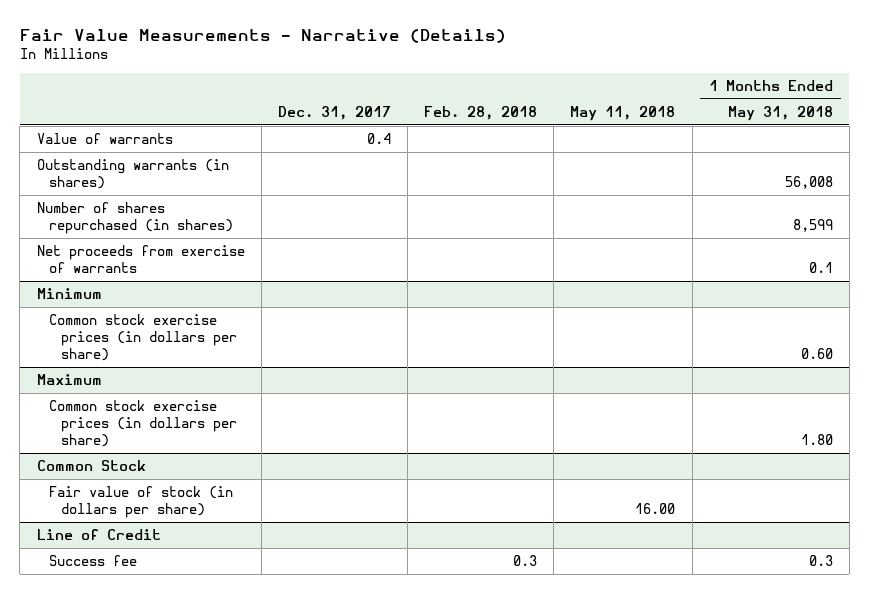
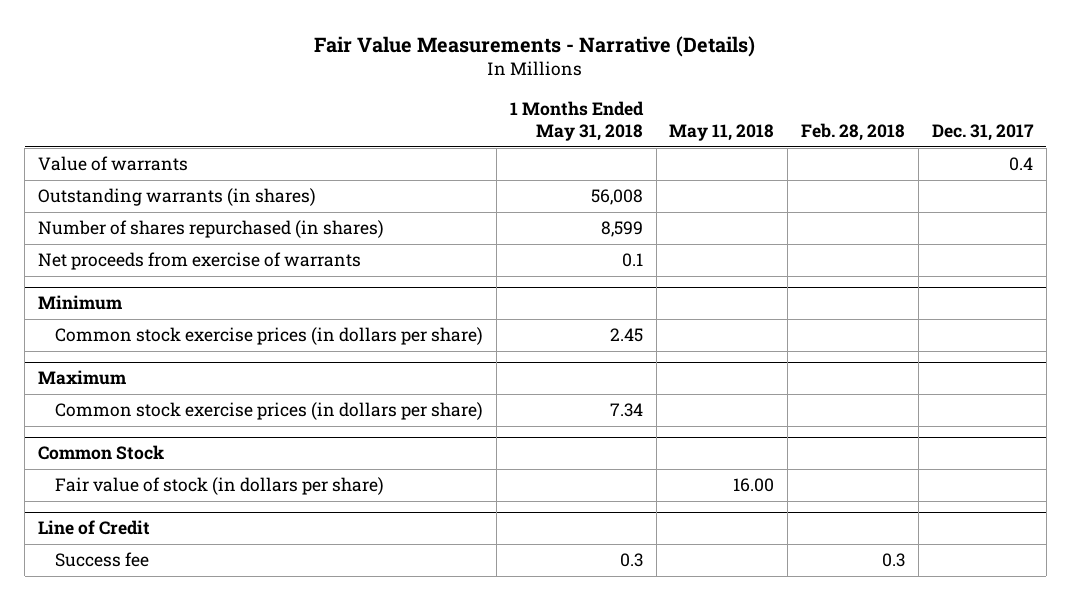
- | Dec. 31, 2017 | Feb. 28, 2018 | May 11, 2018 | 1 Months Ended May 31, 2018
+ | 1 Months Ended May 31, 2018 | May 11, 2018 | Feb. 28, 2018 | Dec. 31, 2017
@ Minimum
- Common stock exercise prices (in dollars per share) | | | | 0.60
+ Common stock exercise prices (in dollars per share) | 2.45 | | |
@ Maximum
- Common stock exercise prices (in dollars per share) | | | | 1.80
+ Common stock exercise prices (in dollars per share) | 7.34 | | |

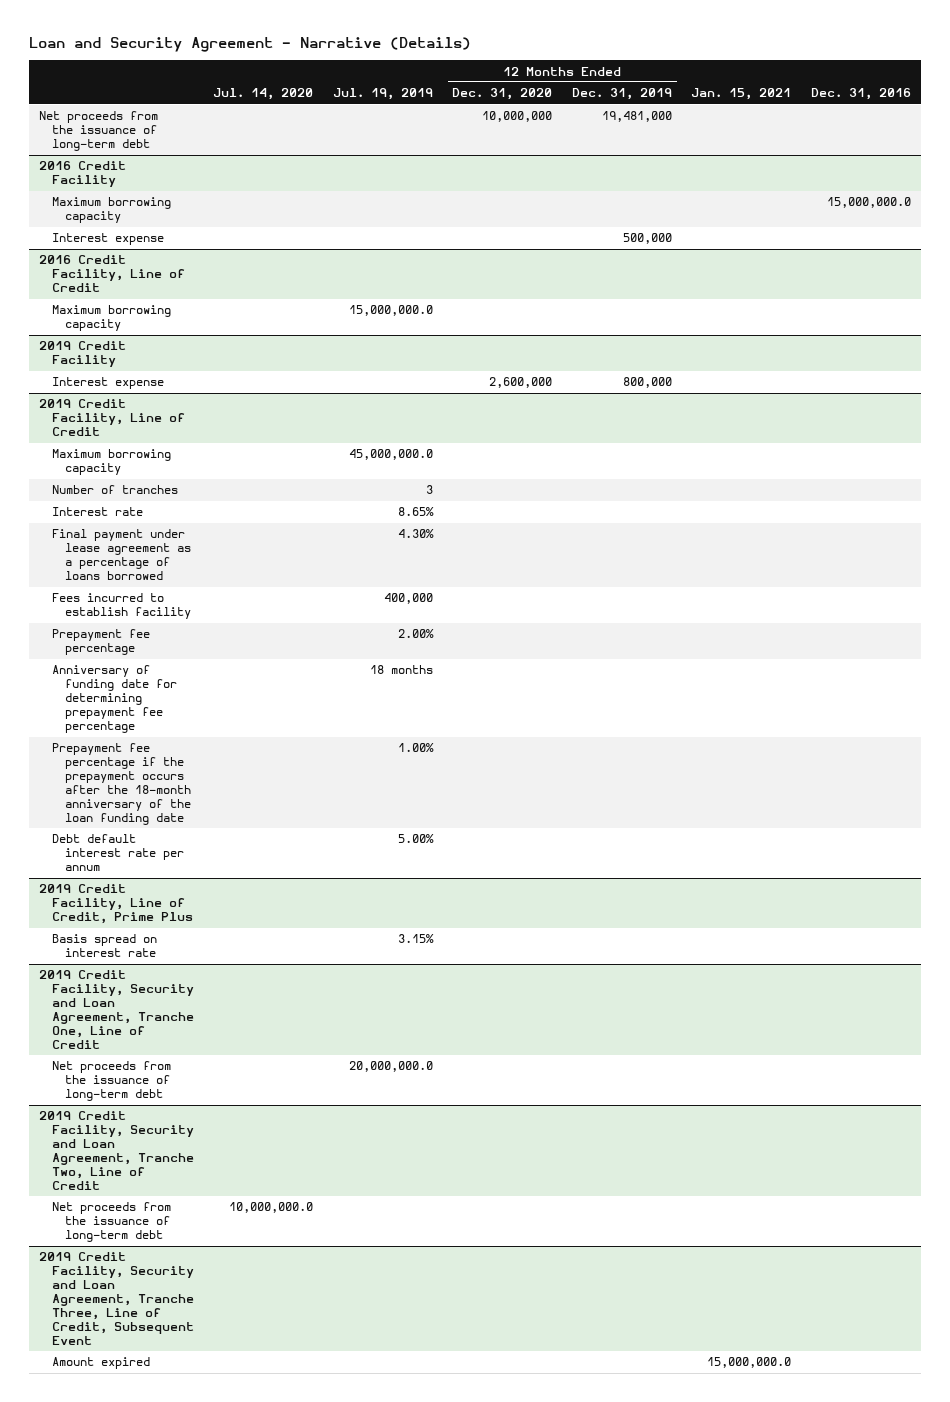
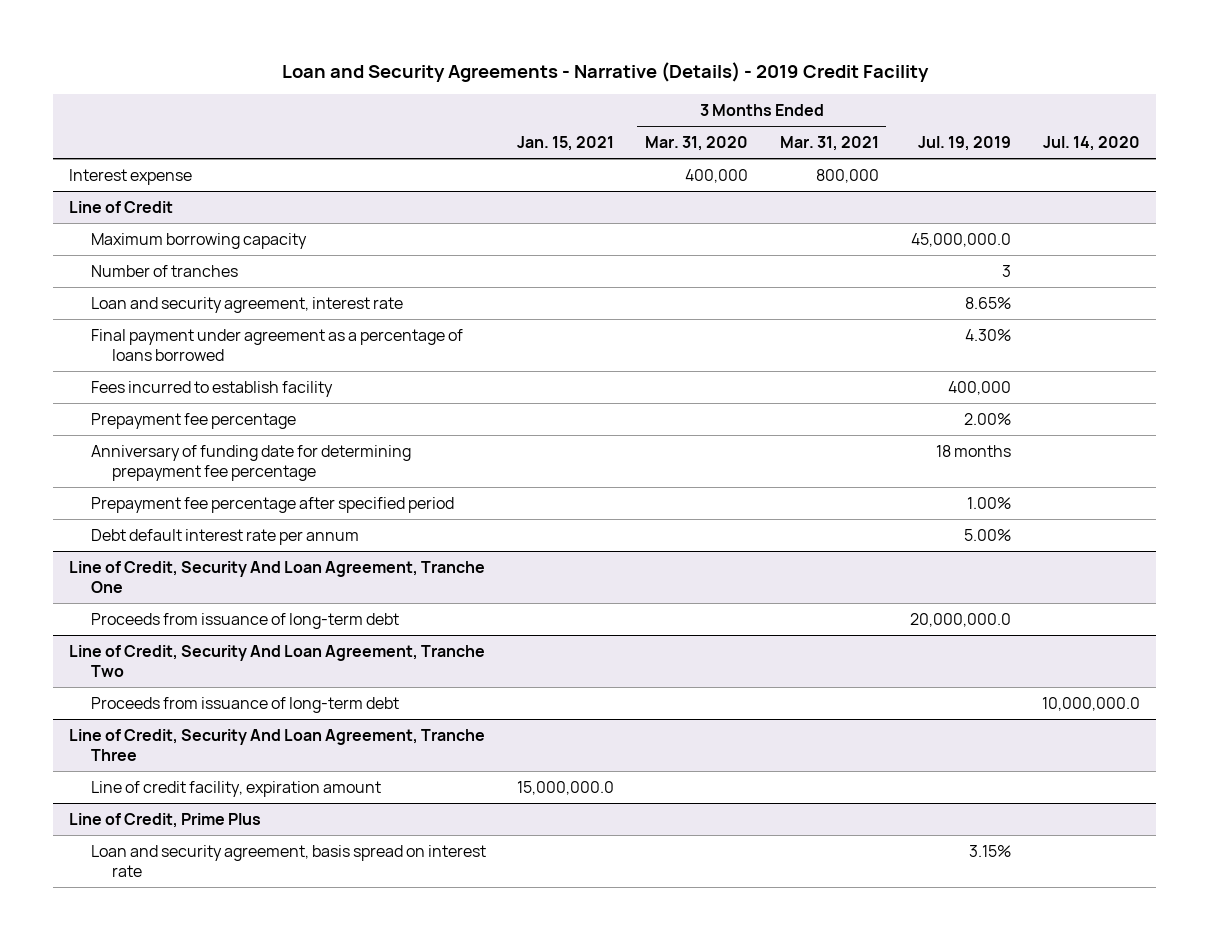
- Loan and Security Agreement - Narrative (Details)
+ Loan and Security Agreements - Narrative (Details) - 2019 Credit Facility
- | Jul. 14, 2020 | Jul. 19, 2019 | 12 Months Ended Dec. 31, 2020 | 12 Months Ended Dec. 31, 2019 | Jan. 15, 2021 | Dec. 31, 2016
+ | Jan. 15, 2021 | 3 Months Ended Mar. 31, 2020 | 3 Months Ended Mar. 31, 2021 | Jul. 19, 2019 | Jul. 14, 2020
- Net proceeds from the issuance of long-term debt | | | 10,000,000 | 19,481,000 | |
- 2016 Credit Facility
- Maximum borrowing capacity | | | | | | 15,000,000.0
- 2016 Credit Facility, Line of Credit
- Maximum borrowing capacity | | 15,000,000.0 | | | |
- 2019 Credit Facility
- Interest expense | | | 2,600,000 | 800,000 | |
- 2019 Credit Facility, Line of Credit
+ Line of Credit
- Interest rate | | 8.65% | | | |
- Final payment under lease agreement as a percentage of loans borrowed | | 4.30% | | | |
+ Loan and security agreement, interest rate | | | | 8.65% |
+ Final payment under agreement as a percentage of loans borrowed | | | | 4.30% |
- Prepayment fee percentage if the prepayment occurs after the 18-month anniversary of the loan funding date | | 1.00% | | | |
+ Prepayment fee percentage after specified period | | | | 1.00% |
- 2019 Credit Facility, Line of Credit, Prime Plus
- Basis spread on interest rate | | 3.15% | | | |
- 2019 Credit Facility, Security and Loan Agreement, Tranche One, Line of Credit
- Net proceeds from the issuance of long-term debt | | 20,000,000.0 | | | |
- 2019 Credit Facility, Security and Loan Agreement, Tranche Two, Line of Credit
- Net proceeds from the issuance of long-term debt | 10,000,000.0 | | | | |
- 2019 Credit Facility, Security and Loan Agreement, Tranche Three, Line of Credit, Subsequent Event
- Amount expired | | | | | 15,000,000.0 |
+ Line of Credit, Security And Loan Agreement, Tranche One
+ Proceeds from issuance of long-term debt | | | | 20,000,000.0 |
+ Line of Credit, Security And Loan Agreement, Tranche Two
+ Proceeds from issuance of long-term debt | | | | | 10,000,000.0
+ Line of Credit, Security And Loan Agreement, Tranche Three
+ Line of credit facility, expiration amount | 15,000,000.0 | | | |
+ Line of Credit, Prime Plus
+ Loan and security agreement, basis spread on interest rate | | | | 3.15% |

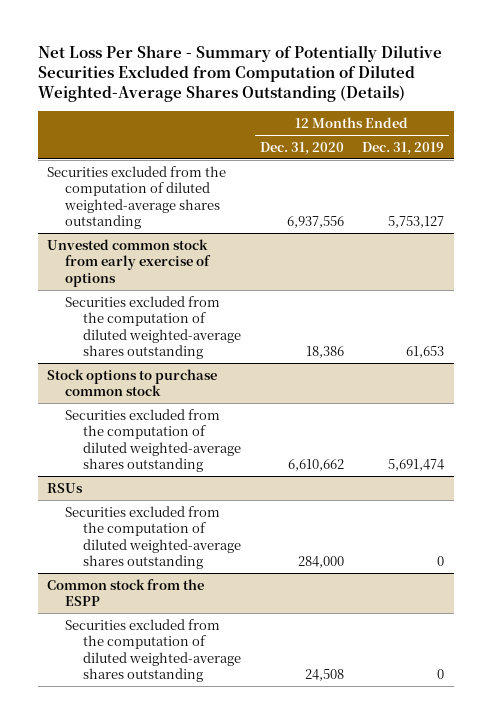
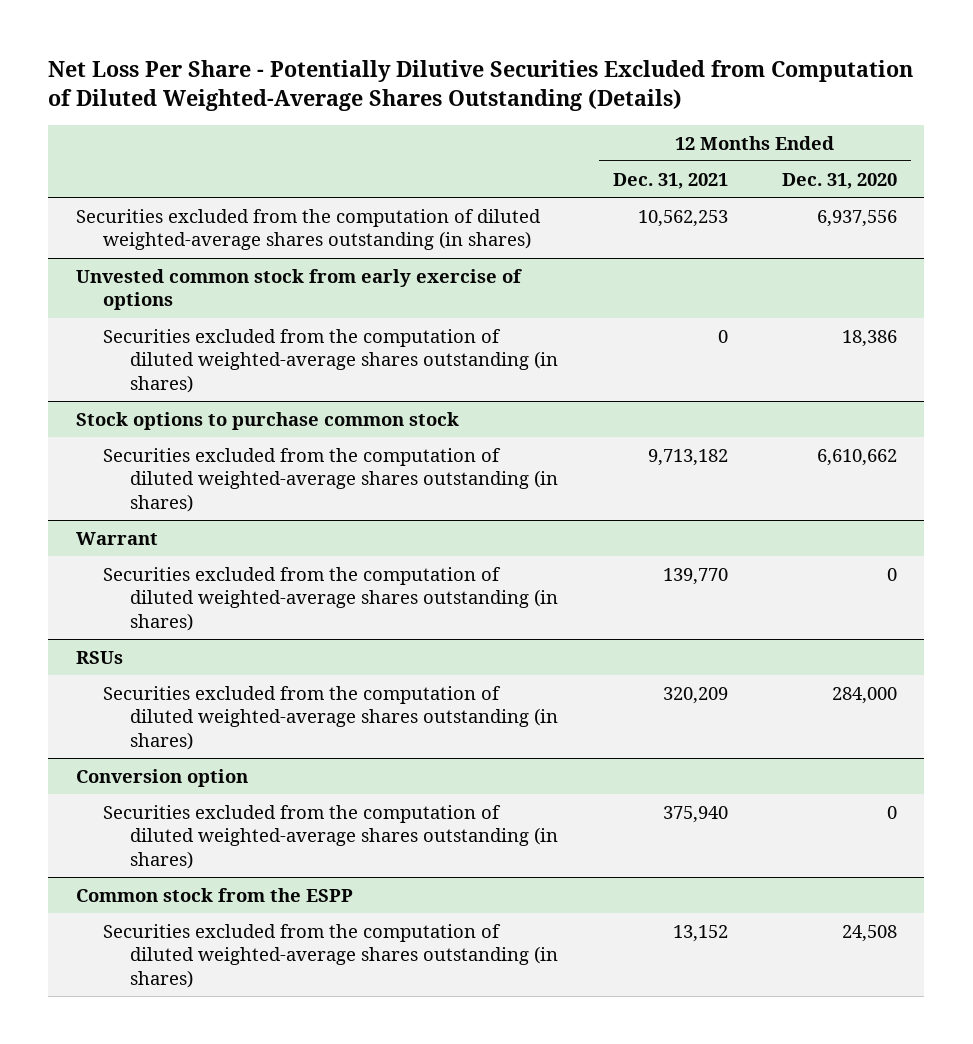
- Net Loss Per Share - Summary of Potentially Dilutive Securities Excluded from Computation of Diluted Weighted-Average Shares Outstanding (Details)
+ Net Loss Per Share - Potentially Dilutive Securities Excluded from Computation of Diluted Weighted-Average Shares Outstanding (Details)
- | 12 Months Ended Dec. 31, 2020 | 12 Months Ended Dec. 31, 2019
+ | 12 Months Ended Dec. 31, 2021 | 12 Months Ended Dec. 31, 2020
- Securities excluded from the computation of diluted weighted-average shares outstanding | 6,937,556 | 5,753,127
+ Securities excluded from the computation of diluted weighted-average shares outstanding (in shares) | 10,562,253 | 6,937,556
@ Unvested common stock from early exercise of options
- Securities excluded from the computation of diluted weighted-average shares outstanding | 18,386 | 61,653
+ Securities excluded from the computation of diluted weighted-average shares outstanding (in shares) | 0 | 18,386
@ Stock options to purchase common stock
- Securities excluded from the computation of diluted weighted-average shares outstanding | 6,610,662 | 5,691,474
+ Securities excluded from the computation of diluted weighted-average shares outstanding (in shares) | 9,713,182 | 6,610,662
+ Warrant
+ Securities excluded from the computation of diluted weighted-average shares outstanding (in shares) | 139,770 | 0
@ RSUs
- Securities excluded from the computation of diluted weighted-average shares outstanding | 284,000 | 0
+ Securities excluded from the computation of diluted weighted-average shares outstanding (in shares) | 320,209 | 284,000
+ Conversion option
+ Securities excluded from the computation of diluted weighted-average shares outstanding (in shares) | 375,940 | 0
@ Common stock from the ESPP
- Securities excluded from the computation of diluted weighted-average shares outstanding | 24,508 | 0
+ Securities excluded from the computation of diluted weighted-average shares outstanding (in shares) | 13,152 | 24,508

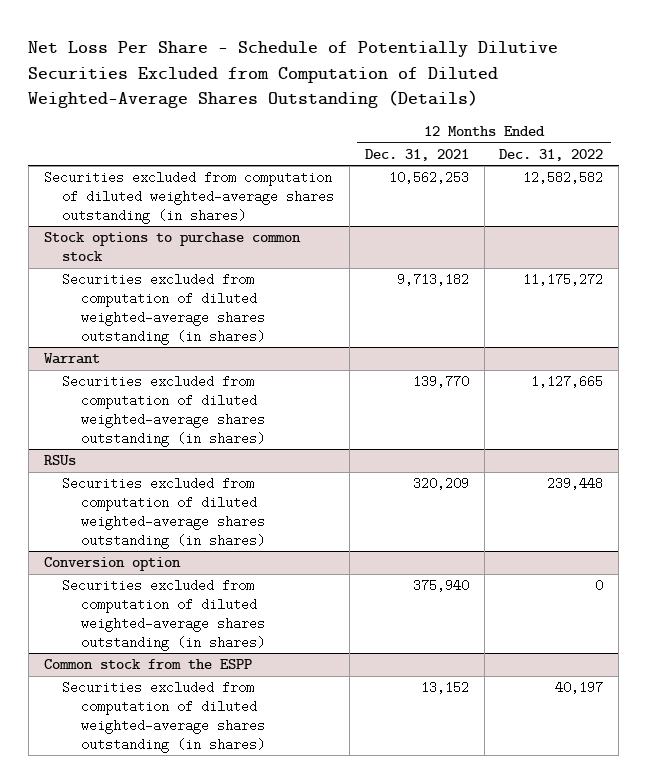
- Net Loss Per Share - Potentially Dilutive Securities Excluded from Computation of Diluted Weighted-Average Shares Outstanding (Details)
+ Net Loss Per Share - Schedule of Potentially Dilutive Securities Excluded from Computation of Diluted Weighted-Average Shares Outstanding (Details)
- | 12 Months Ended Dec. 31, 2021 | 12 Months Ended Dec. 31, 2020
+ | 12 Months Ended Dec. 31, 2021 | 12 Months Ended Dec. 31, 2022
- Securities excluded from the computation of diluted weighted-average shares outstanding (in shares) | 10,562,253 | 6,937,556
- Unvested common stock from early exercise of options
- Securities excluded from the computation of diluted weighted-average shares outstanding (in shares) | 0 | 18,386
+ Securities excluded from computation of diluted weighted-average shares outstanding (in shares) | 10,562,253 | 12,582,582
@ Stock options to purchase common stock
- Securities excluded from the computation of diluted weighted-average shares outstanding (in shares) | 9,713,182 | 6,610,662
+ Securities excluded from computation of diluted weighted-average shares outstanding (in shares) | 9,713,182 | 11,175,272
@ Warrant
- Securities excluded from the computation of diluted weighted-average shares outstanding (in shares) | 139,770 | 0
+ Securities excluded from computation of diluted weighted-average shares outstanding (in shares) | 139,770 | 1,127,665
@ RSUs
- Securities excluded from the computation of diluted weighted-average shares outstanding (in shares) | 320,209 | 284,000
+ Securities excluded from computation of diluted weighted-average shares outstanding (in shares) | 320,209 | 239,448
@ Conversion option
- Securities excluded from the computation of diluted weighted-average shares outstanding (in shares) | 375,940 | 0
+ Securities excluded from computation of diluted weighted-average shares outstanding (in shares) | 375,940 | 0
@ Common stock from the ESPP
- Securities excluded from the computation of diluted weighted-average shares outstanding (in shares) | 13,152 | 24,508
+ Securities excluded from computation of diluted weighted-average shares outstanding (in shares) | 13,152 | 40,197

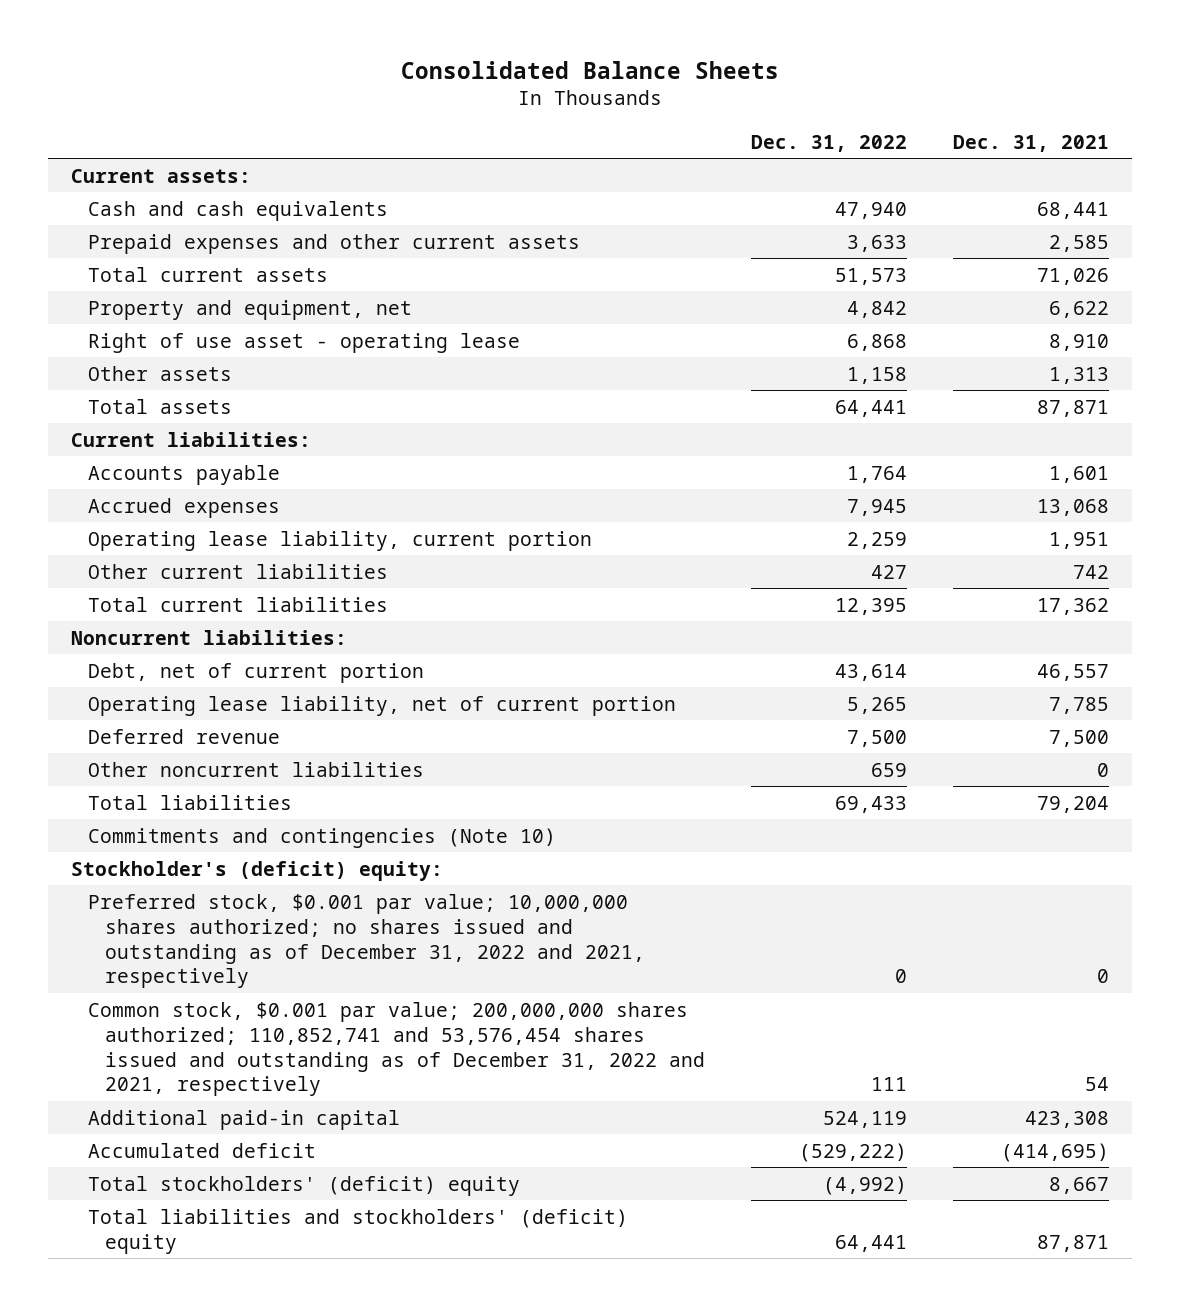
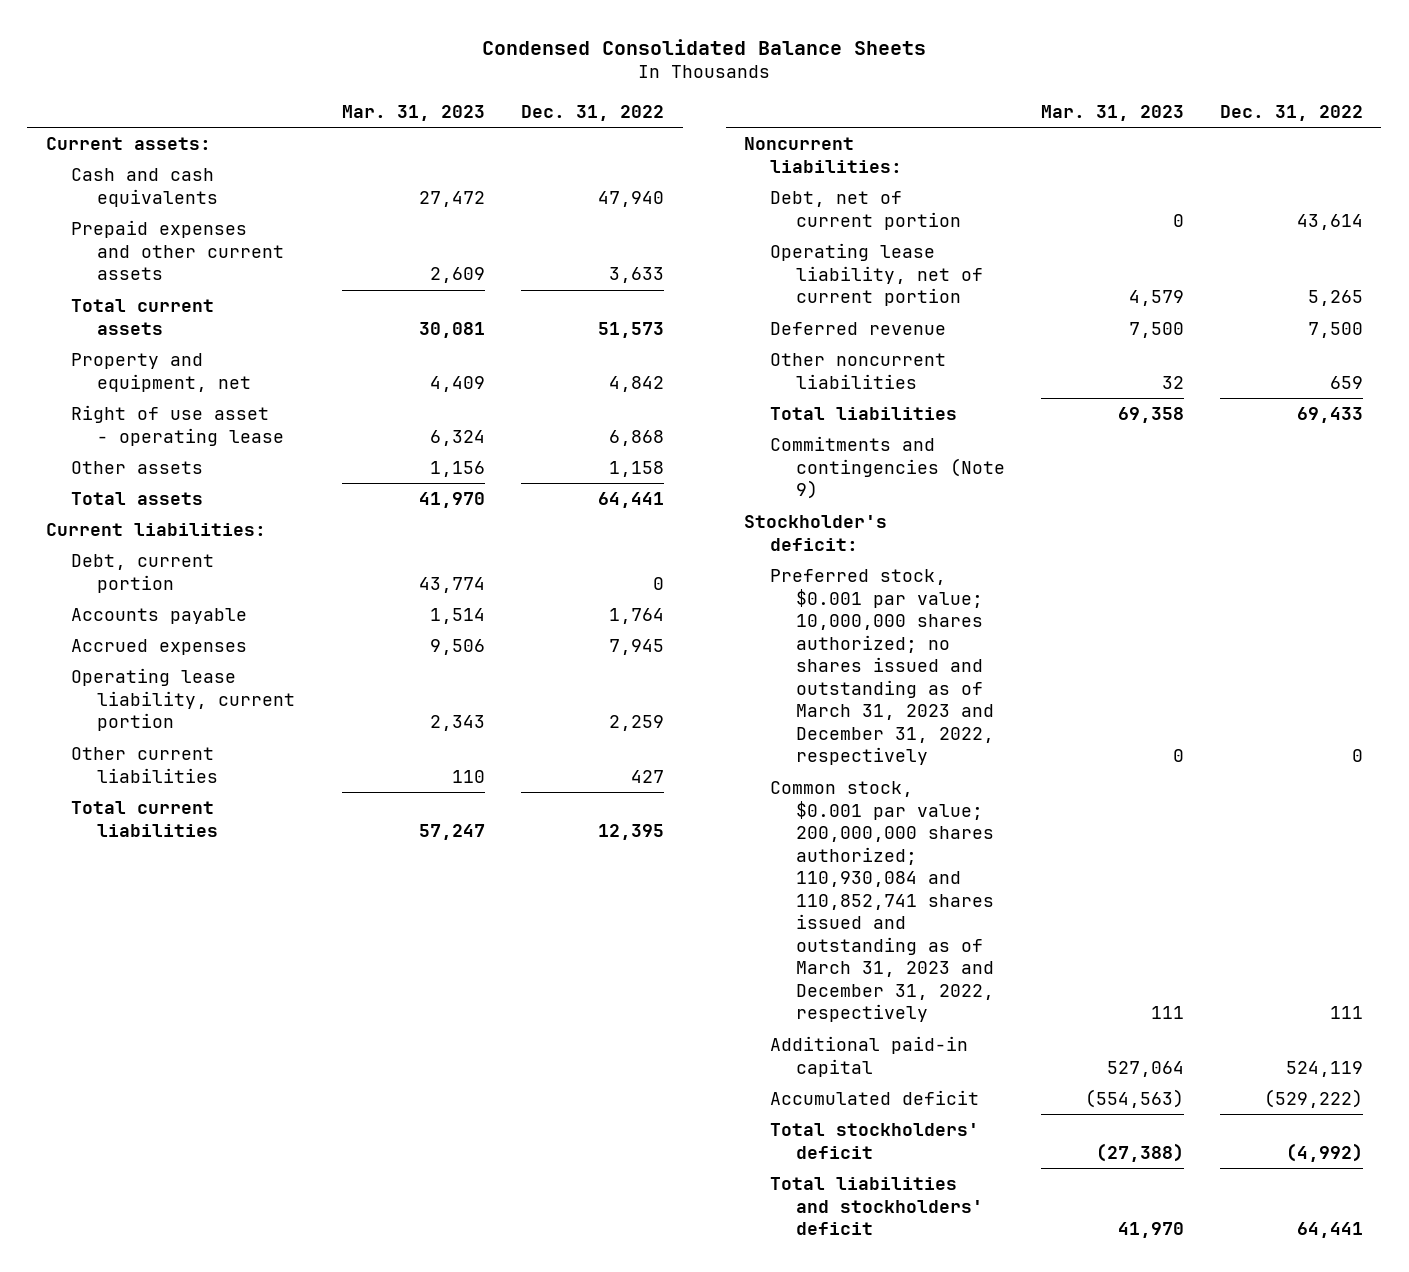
- Consolidated Balance Sheets
+ Condensed Consolidated Balance Sheets
- | Dec. 31, 2022 | Dec. 31, 2021
+ | Mar. 31, 2023 | Dec. 31, 2022
+ Debt, current portion | 43,774 | 0
- Commitments and contingencies (Note 10)
- Stockholder's (deficit) equity:
- Preferred stock, $0.001 par value; 10,000,000 shares authorized; no shares issued and outstanding as of December 31, 2022 and 2021, respectively | 0 | 0
- Common stock, $0.001 par value; 200,000,000 shares authorized; 110,852,741 and 53,576,454 shares issued and outstanding as of December 31, 2022 and 2021, respectively | 111 | 54
+ Commitments and contingencies (Note 9)
+ Stockholder's deficit:
+ Preferred stock, $0.001 par value; 10,000,000 shares authorized; no shares issued and outstanding as of March 31, 2023 and December 31, 2022, respectively | 0 | 0
+ Common stock, $0.001 par value; 200,000,000 shares authorized; 110,930,084 and 110,852,741 shares issued and outstanding as of March 31, 2023 and December 31, 2022, respectively | 111 | 111
- Total stockholders' (deficit) equity | (4,992) | 8,667
- Total liabilities and stockholders' (deficit) equity | 64,441 | 87,871
+ Total stockholders' deficit | (27,388) | (4,992)
+ Total liabilities and stockholders' deficit | 41,970 | 64,441

